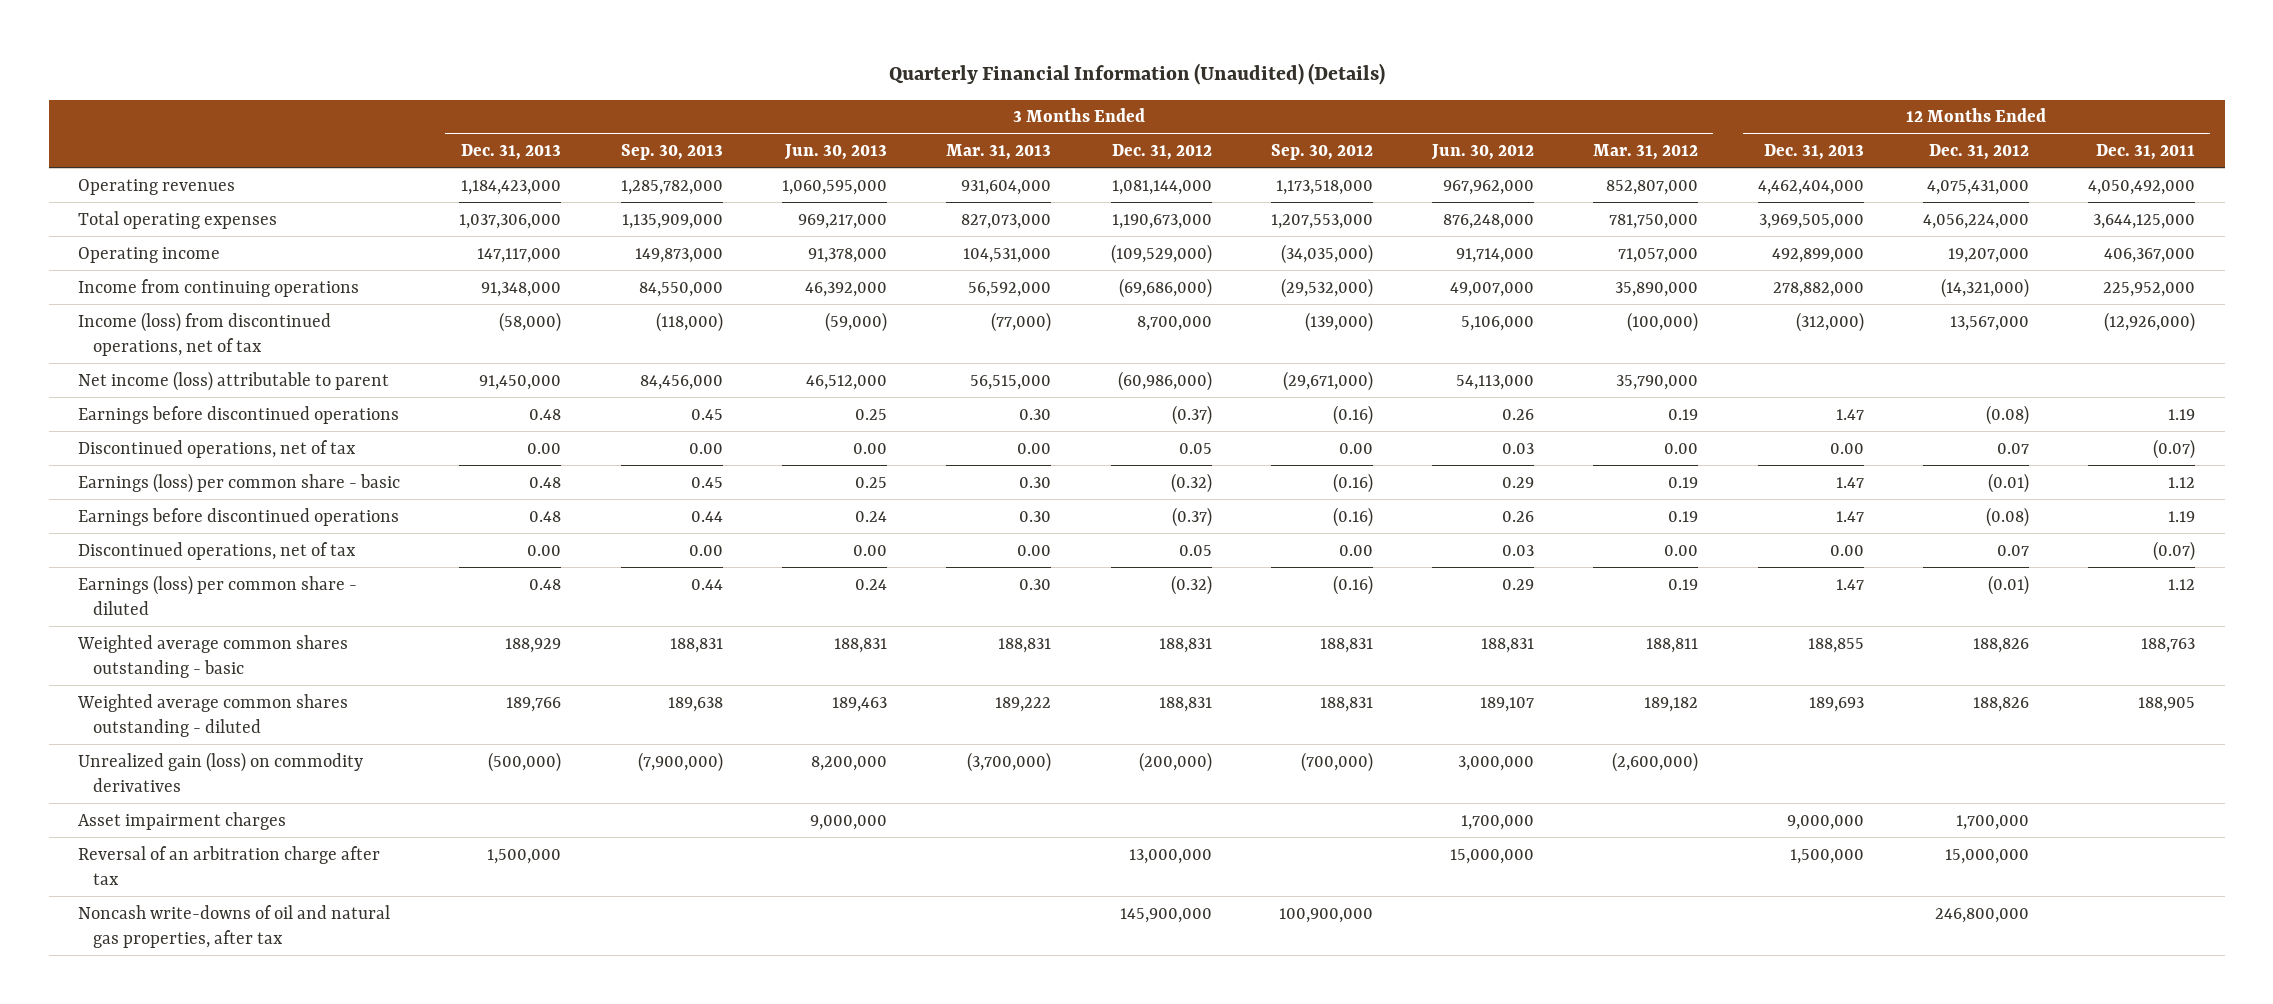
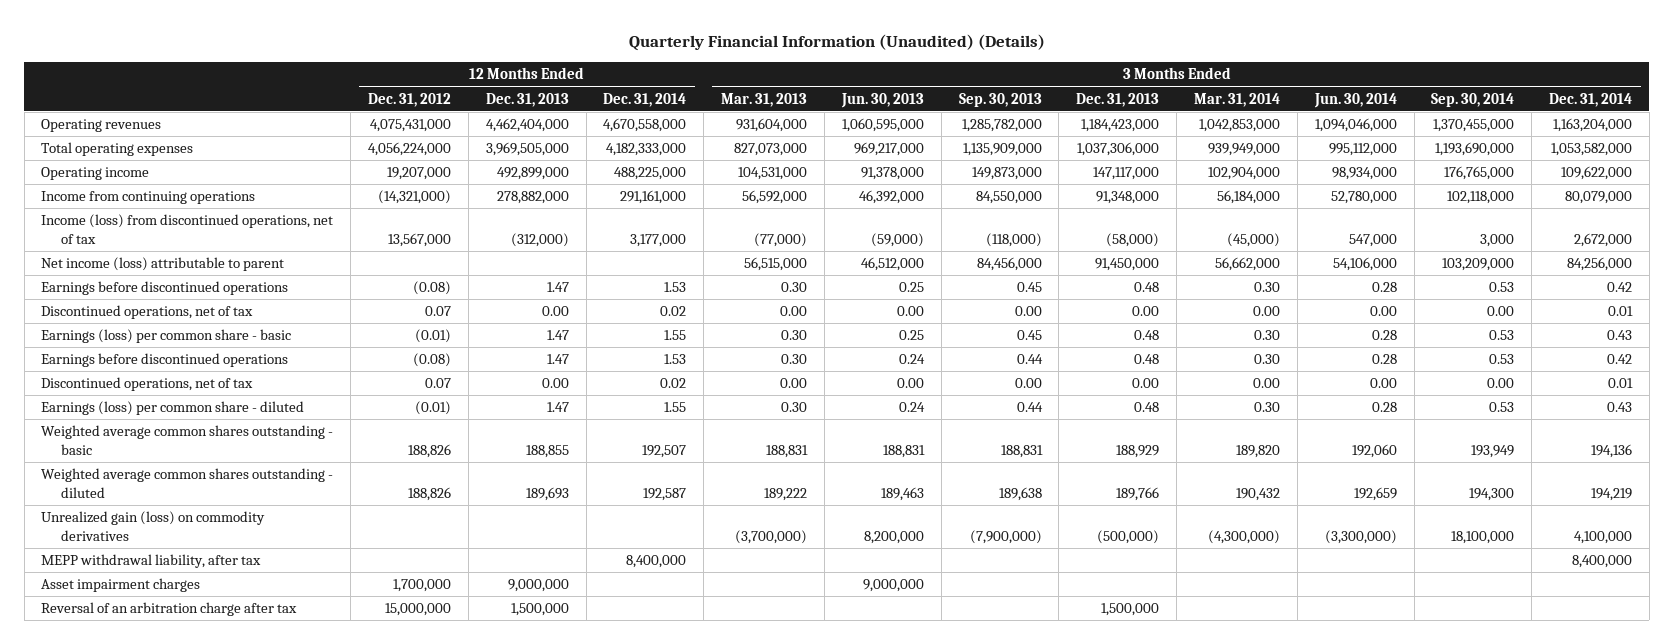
- | 3 Months Ended Dec. 31, 2013 | 3 Months Ended Sep. 30, 2013 | 3 Months Ended Jun. 30, 2013 | 3 Months Ended Mar. 31, 2013 | 3 Months Ended Dec. 31, 2012 | 3 Months Ended Sep. 30, 2012 | 3 Months Ended Jun. 30, 2012 | 3 Months Ended Mar. 31, 2012 | 12 Months Ended Dec. 31, 2013 | 12 Months Ended Dec. 31, 2012 | 12 Months Ended Dec. 31, 2011
+ | 12 Months Ended Dec. 31, 2012 | 12 Months Ended Dec. 31, 2013 | 12 Months Ended Dec. 31, 2014 | 3 Months Ended Mar. 31, 2013 | 3 Months Ended Jun. 30, 2013 | 3 Months Ended Sep. 30, 2013 | 3 Months Ended Dec. 31, 2013 | 3 Months Ended Mar. 31, 2014 | 3 Months Ended Jun. 30, 2014 | 3 Months Ended Sep. 30, 2014 | 3 Months Ended Dec. 31, 2014
+ MEPP withdrawal liability, after tax | | | 8,400,000 | | | | | | | | 8,400,000
- Noncash write-downs of oil and natural gas properties, after tax | | | | | 145,900,000 | 100,900,000 | | | | 246,800,000 |

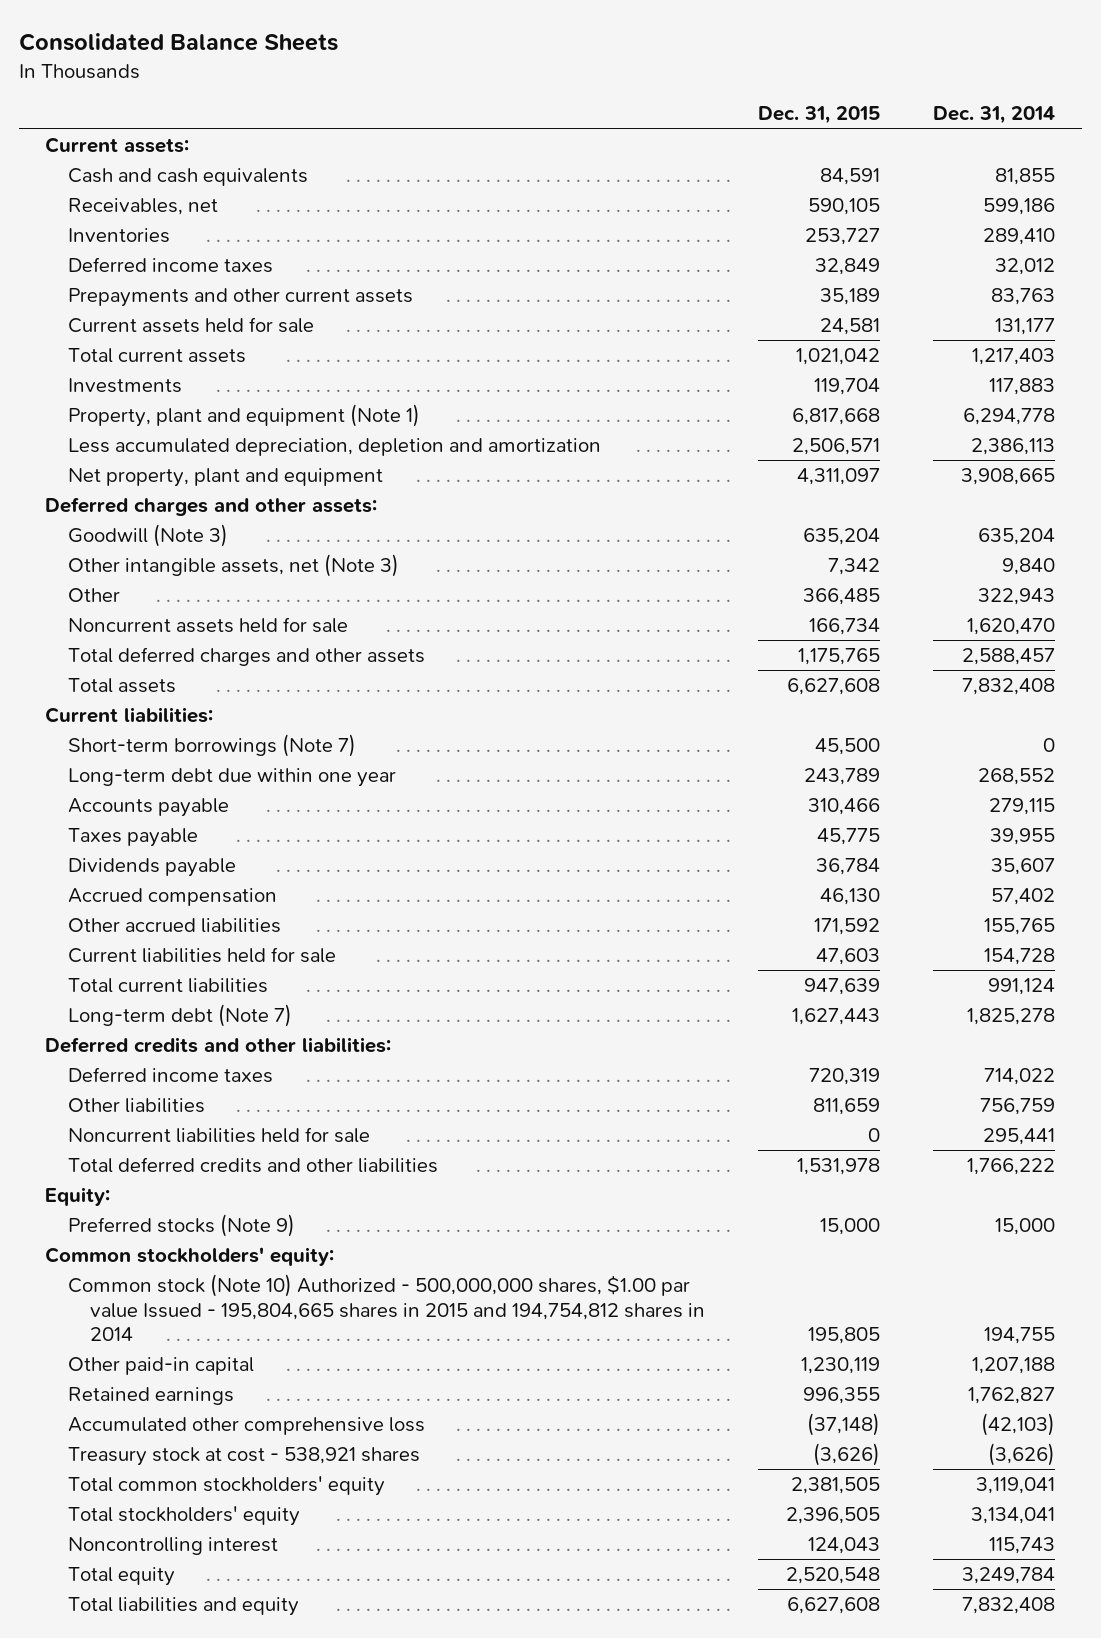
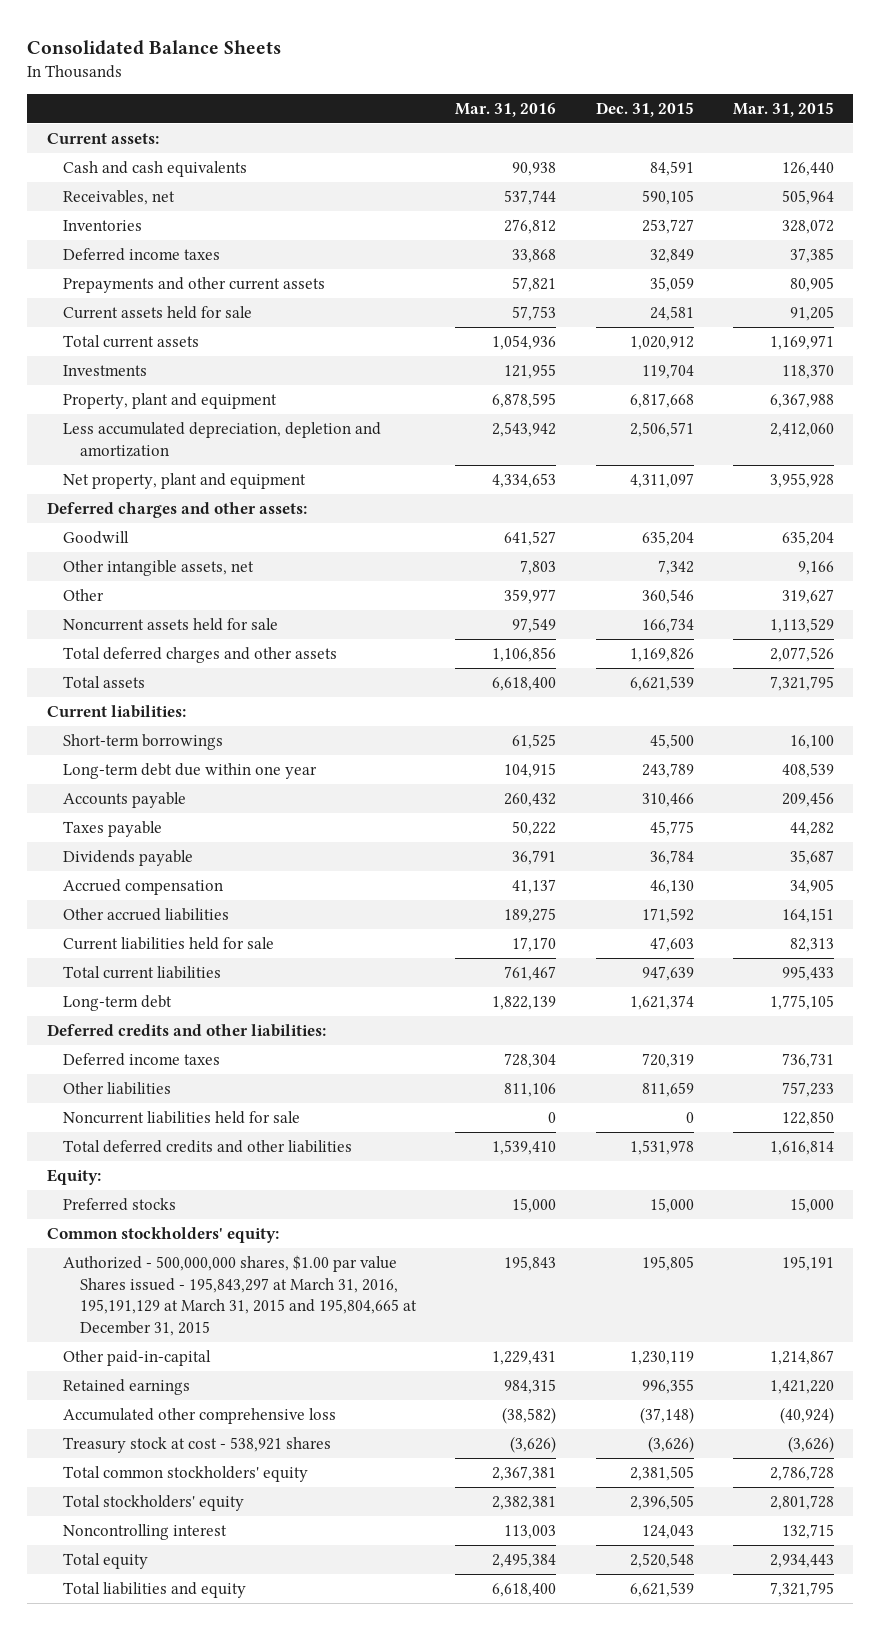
- | Dec. 31, 2015 | Dec. 31, 2014
+ | Mar. 31, 2016 | Dec. 31, 2015 | Mar. 31, 2015
- Prepayments and other current assets | 35,189 | 83,763
+ Prepayments and other current assets | 57,821 | 35,059 | 80,905
- Total current assets | 1,021,042 | 1,217,403
+ Total current assets | 1,054,936 | 1,020,912 | 1,169,971
- Property, plant and equipment (Note 1) | 6,817,668 | 6,294,778
+ Property, plant and equipment | 6,878,595 | 6,817,668 | 6,367,988
- Goodwill (Note 3) | 635,204 | 635,204
- Other intangible assets, net (Note 3) | 7,342 | 9,840
- Other | 366,485 | 322,943
+ Goodwill | 641,527 | 635,204 | 635,204
+ Other intangible assets, net | 7,803 | 7,342 | 9,166
+ Other | 359,977 | 360,546 | 319,627
- Total deferred charges and other assets | 1,175,765 | 2,588,457
- Total assets | 6,627,608 | 7,832,408
+ Total deferred charges and other assets | 1,106,856 | 1,169,826 | 2,077,526
+ Total assets | 6,618,400 | 6,621,539 | 7,321,795
- Short-term borrowings (Note 7) | 45,500 | 0
+ Short-term borrowings | 61,525 | 45,500 | 16,100
- Long-term debt (Note 7) | 1,627,443 | 1,825,278
+ Long-term debt | 1,822,139 | 1,621,374 | 1,775,105
- Preferred stocks (Note 9) | 15,000 | 15,000
+ Preferred stocks | 15,000 | 15,000 | 15,000
- Common stock (Note 10) Authorized - 500,000,000 shares, $1.00 par value Issued - 195,804,665 shares in 2015 and 194,754,812 shares in 2014 | 195,805 | 194,755
- Other paid-in capital | 1,230,119 | 1,207,188
+ Authorized - 500,000,000 shares, $1.00 par value Shares issued - 195,843,297 at March 31, 2016, 195,191,129 at March 31, 2015 and 195,804,665 at December 31, 2015 | 195,843 | 195,805 | 195,191
+ Other paid-in-capital | 1,229,431 | 1,230,119 | 1,214,867
- Total liabilities and equity | 6,627,608 | 7,832,408
+ Total liabilities and equity | 6,618,400 | 6,621,539 | 7,321,795

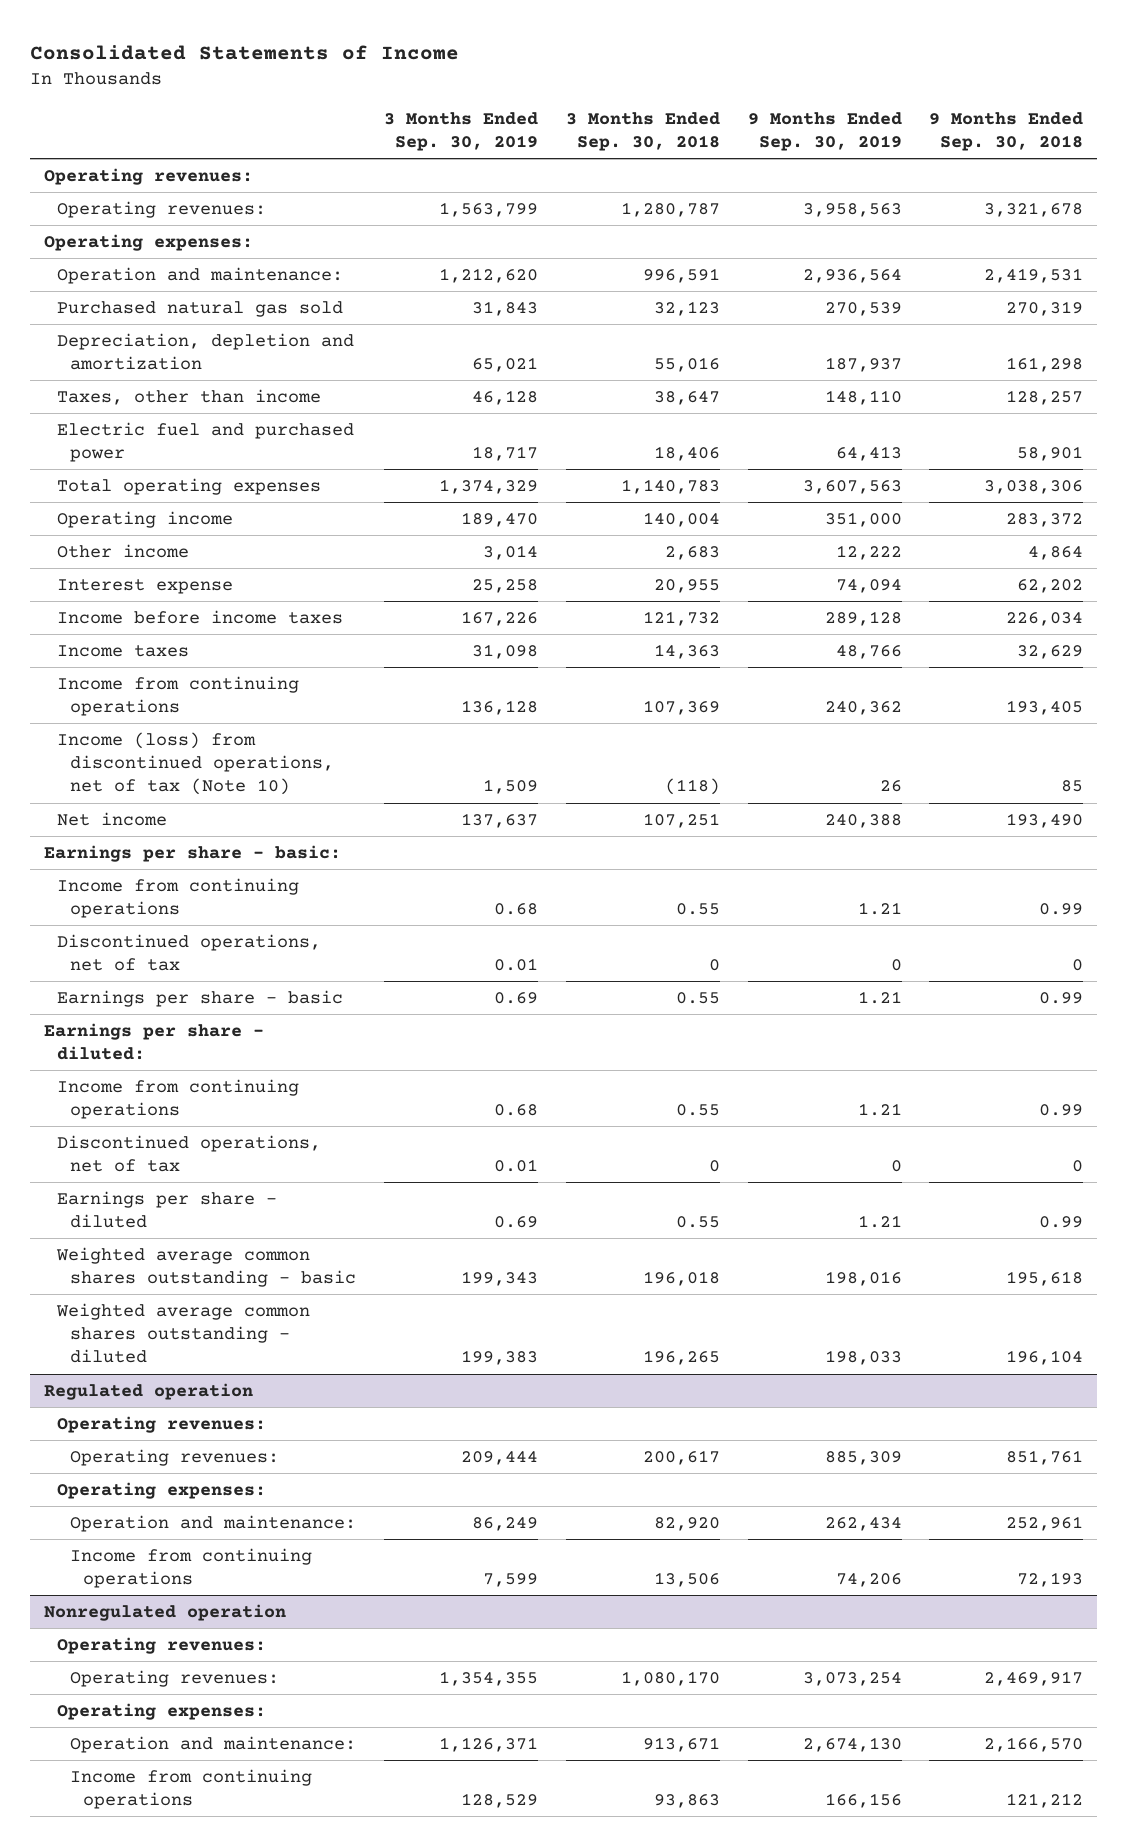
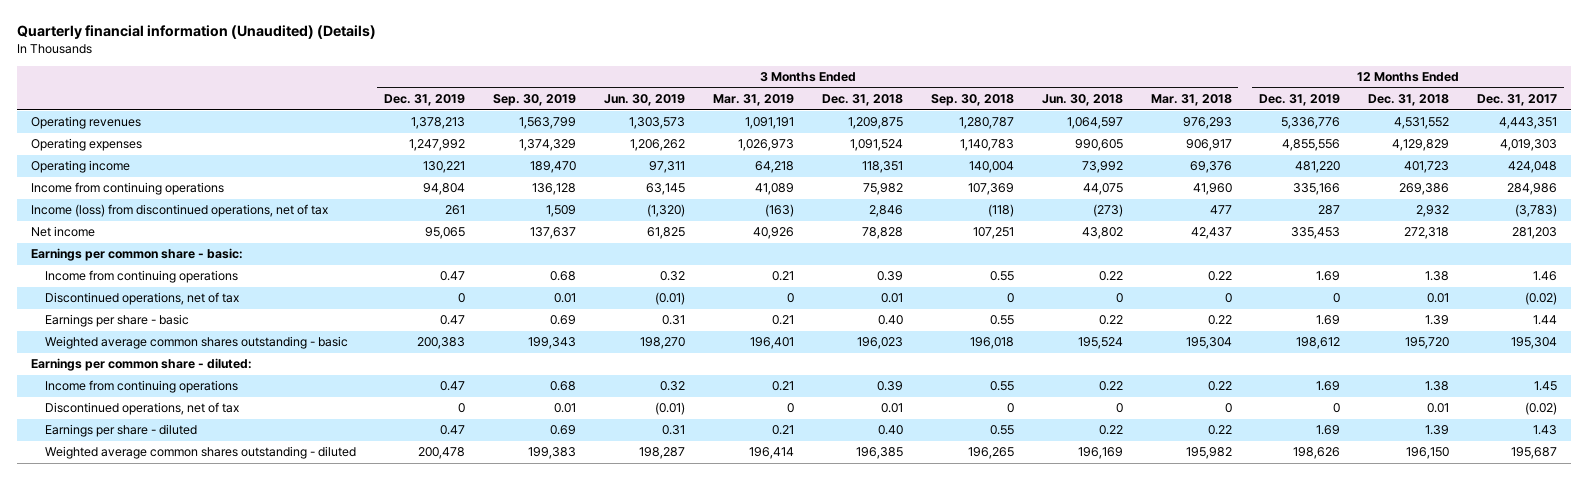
- Consolidated Statements of Income
+ Quarterly financial information (Unaudited) (Details)
- | 3 Months Ended Sep. 30, 2019 | 3 Months Ended Sep. 30, 2018 | 9 Months Ended Sep. 30, 2019 | 9 Months Ended Sep. 30, 2018
+ | 3 Months Ended Dec. 31, 2019 | 3 Months Ended Sep. 30, 2019 | 3 Months Ended Jun. 30, 2019 | 3 Months Ended Mar. 31, 2019 | 3 Months Ended Dec. 31, 2018 | 3 Months Ended Sep. 30, 2018 | 3 Months Ended Jun. 30, 2018 | 3 Months Ended Mar. 31, 2018 | 12 Months Ended Dec. 31, 2019 | 12 Months Ended Dec. 31, 2018 | 12 Months Ended Dec. 31, 2017
- Operating revenues:
- Operating revenues: | 1,563,799 | 1,280,787 | 3,958,563 | 3,321,678
- Operating expenses:
- Operation and maintenance: | 1,212,620 | 996,591 | 2,936,564 | 2,419,531
- Purchased natural gas sold | 31,843 | 32,123 | 270,539 | 270,319
- Depreciation, depletion and amortization | 65,021 | 55,016 | 187,937 | 161,298
- Taxes, other than income | 46,128 | 38,647 | 148,110 | 128,257
- Electric fuel and purchased power | 18,717 | 18,406 | 64,413 | 58,901
- Total operating expenses | 1,374,329 | 1,140,783 | 3,607,563 | 3,038,306
+ Operating revenues | 1,378,213 | 1,563,799 | 1,303,573 | 1,091,191 | 1,209,875 | 1,280,787 | 1,064,597 | 976,293 | 5,336,776 | 4,531,552 | 4,443,351
+ Operating expenses | 1,247,992 | 1,374,329 | 1,206,262 | 1,026,973 | 1,091,524 | 1,140,783 | 990,605 | 906,917 | 4,855,556 | 4,129,829 | 4,019,303
- Other income | 3,014 | 2,683 | 12,222 | 4,864
- Interest expense | 25,258 | 20,955 | 74,094 | 62,202
- Income before income taxes | 167,226 | 121,732 | 289,128 | 226,034
- Income taxes | 31,098 | 14,363 | 48,766 | 32,629
- Income (loss) from discontinued operations, net of tax (Note 10) | 1,509 | (118) | 26 | 85
+ Income (loss) from discontinued operations, net of tax | 261 | 1,509 | (1,320) | (163) | 2,846 | (118) | (273) | 477 | 287 | 2,932 | (3,783)
- Earnings per share - basic:
+ Earnings per common share - basic:
- Earnings per share - diluted:
moved up: Weighted average common shares outstanding - basic | 200,383 | 199,343 | 198,270 | 196,401 | 196,023 | 196,018 | 195,524 | 195,304 | 198,612 | 195,720 | 195,304
+ Earnings per common share - diluted:
- Regulated operation
- Operating revenues:
- Operating revenues: | 209,444 | 200,617 | 885,309 | 851,761
- Operating expenses:
- Operation and maintenance: | 86,249 | 82,920 | 262,434 | 252,961
- Income from continuing operations | 7,599 | 13,506 | 74,206 | 72,193
- Nonregulated operation
- Operating revenues:
- Operating revenues: | 1,354,355 | 1,080,170 | 3,073,254 | 2,469,917
- Operating expenses:
- Operation and maintenance: | 1,126,371 | 913,671 | 2,674,130 | 2,166,570
- Income from continuing operations | 128,529 | 93,863 | 166,156 | 121,212

